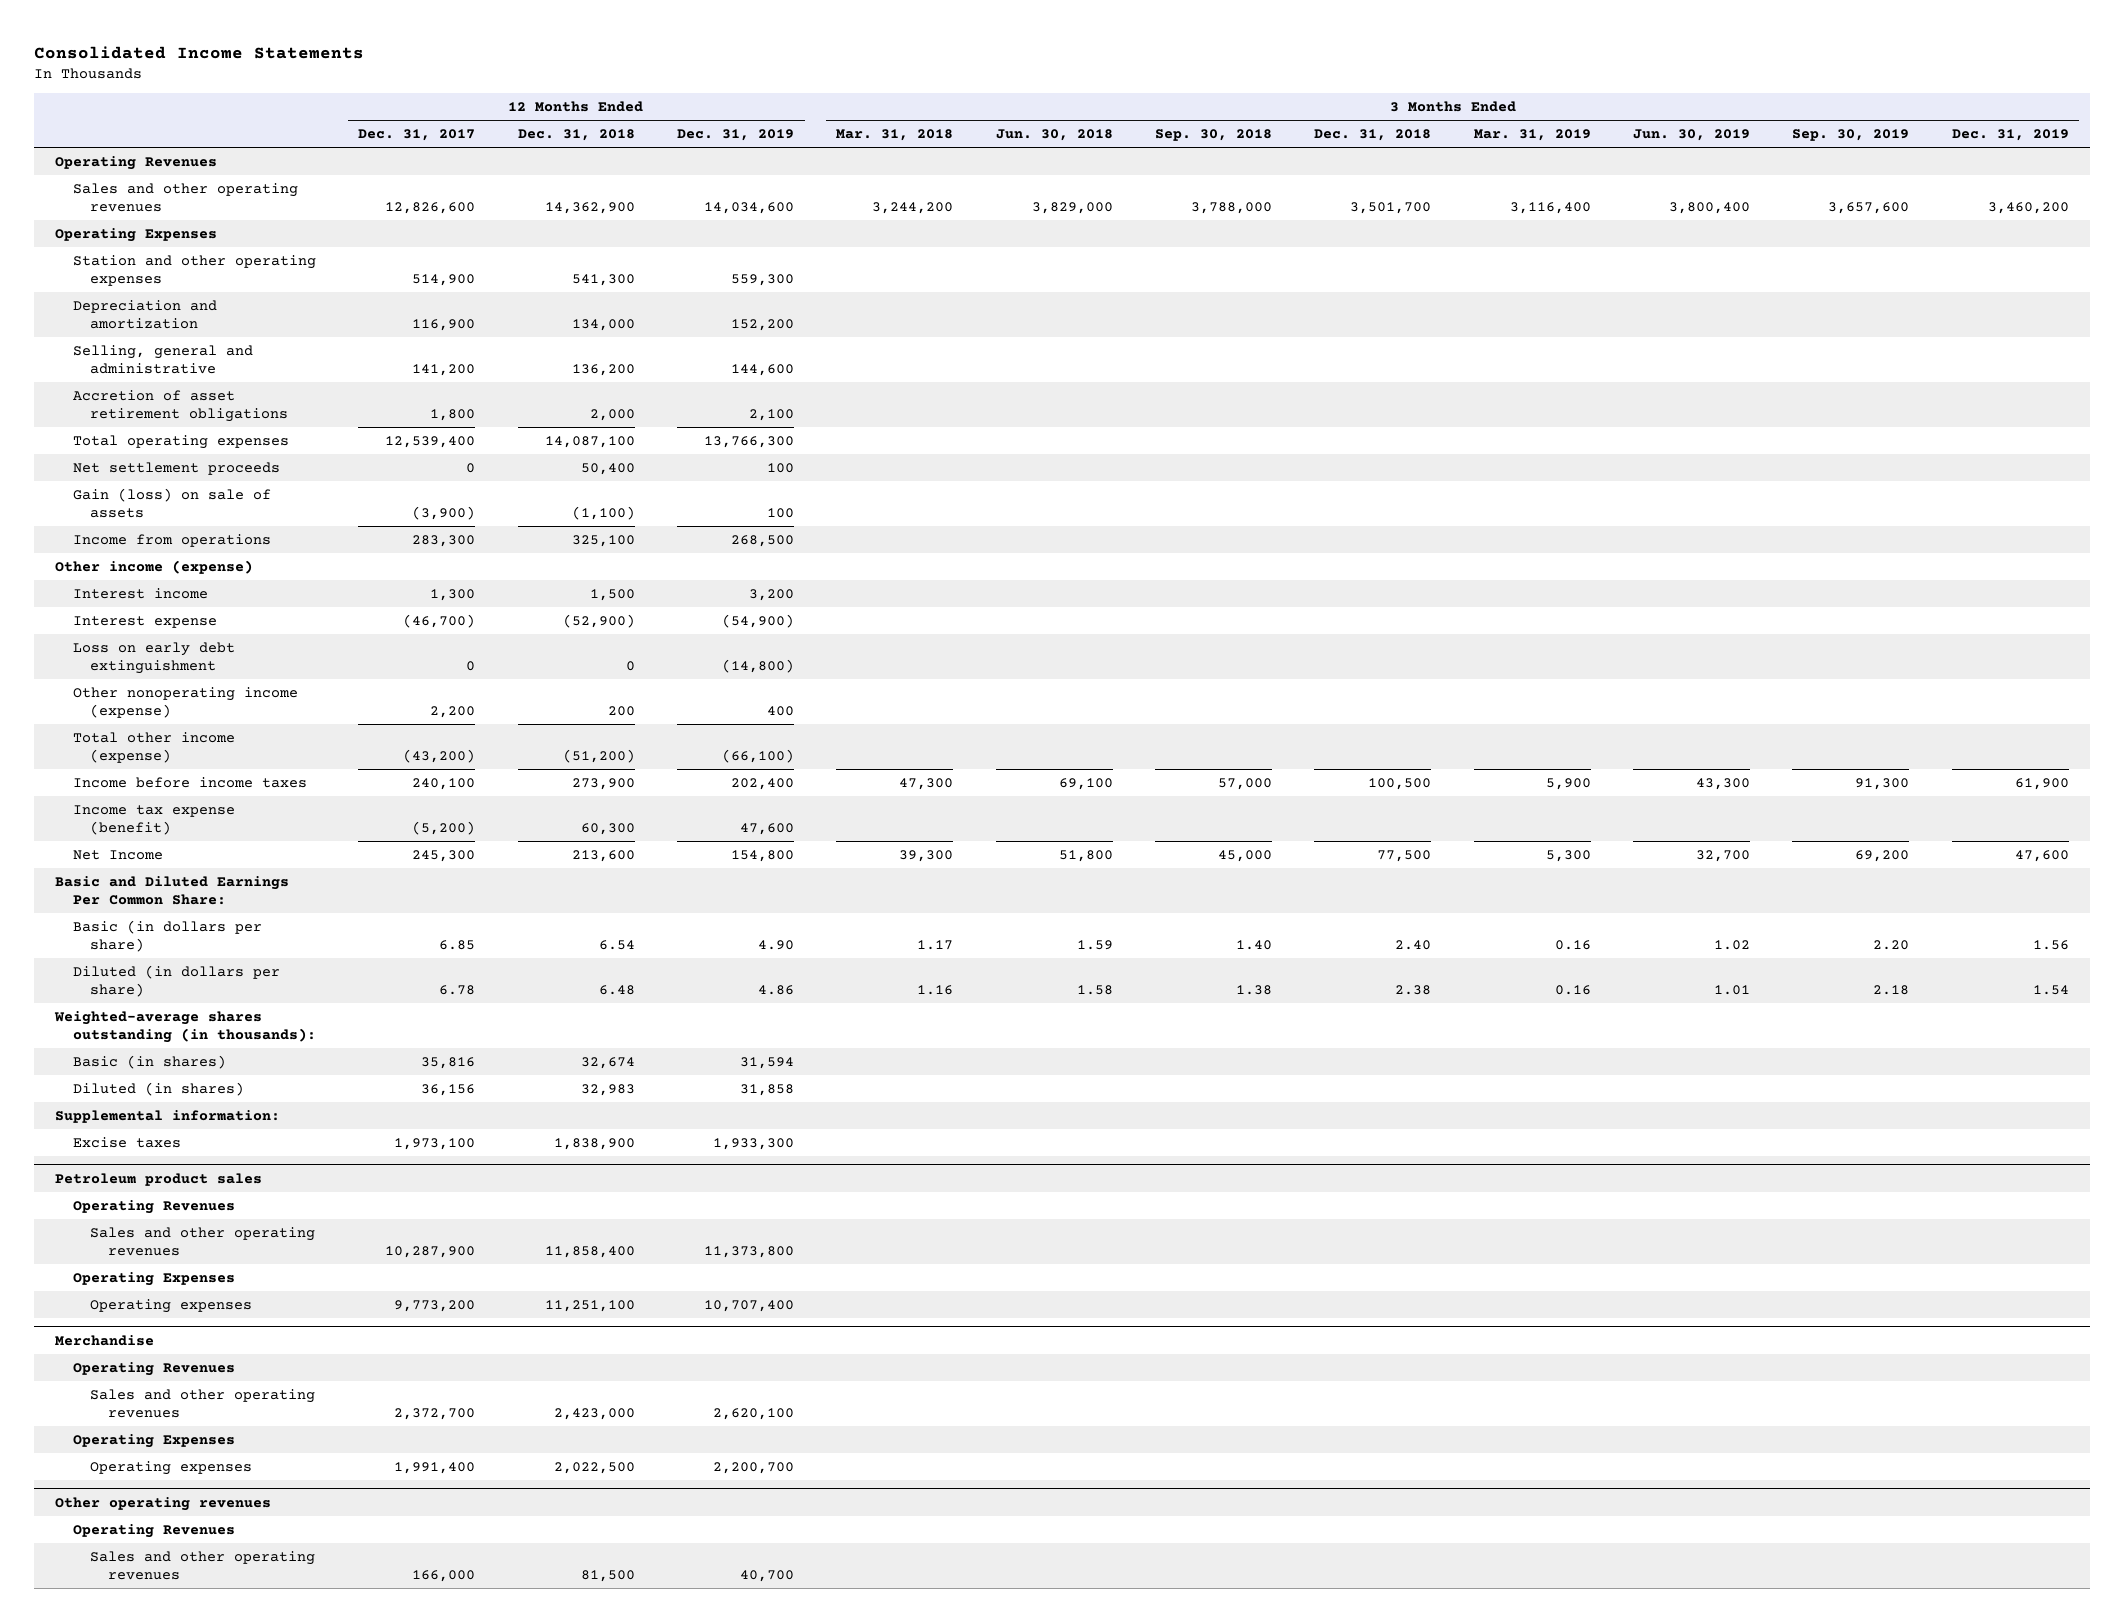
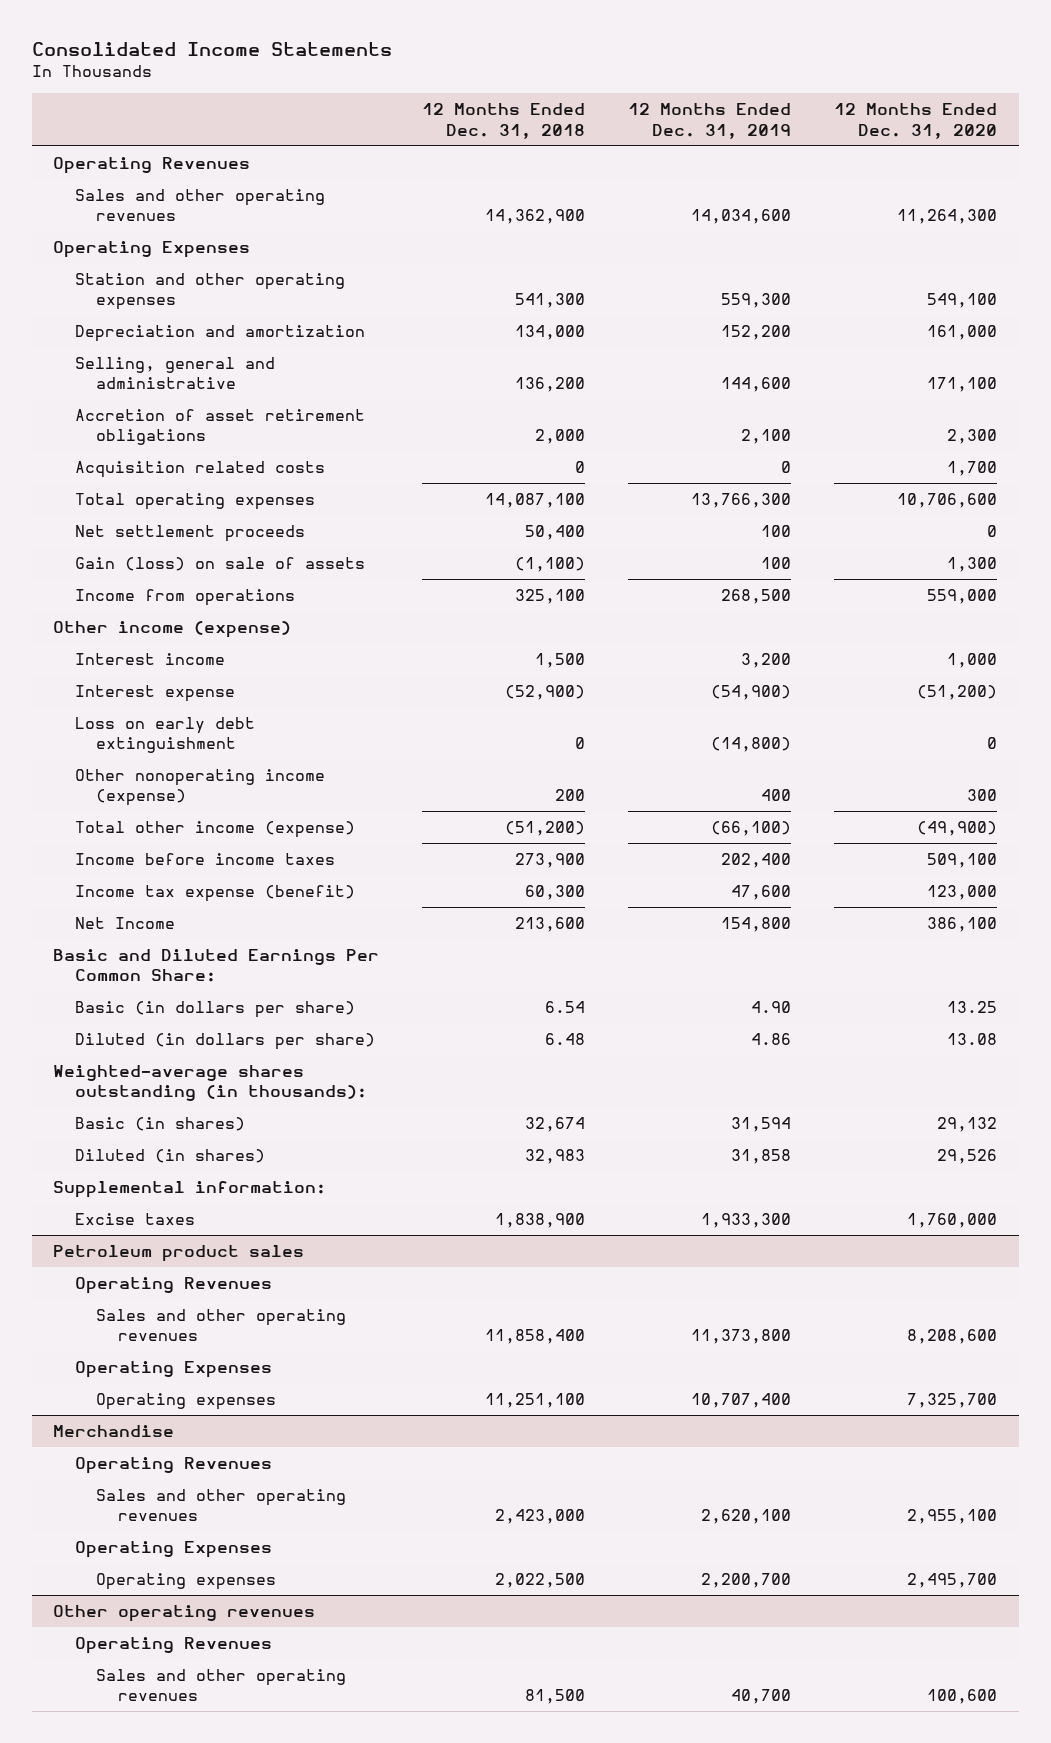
- | 12 Months Ended Dec. 31, 2017 | 12 Months Ended Dec. 31, 2018 | 12 Months Ended Dec. 31, 2019 | 3 Months Ended Mar. 31, 2018 | 3 Months Ended Jun. 30, 2018 | 3 Months Ended Sep. 30, 2018 | 3 Months Ended Dec. 31, 2018 | 3 Months Ended Mar. 31, 2019 | 3 Months Ended Jun. 30, 2019 | 3 Months Ended Sep. 30, 2019 | 3 Months Ended Dec. 31, 2019
+ | 12 Months Ended Dec. 31, 2018 | 12 Months Ended Dec. 31, 2019 | 12 Months Ended Dec. 31, 2020
+ Acquisition related costs | 0 | 0 | 1,700

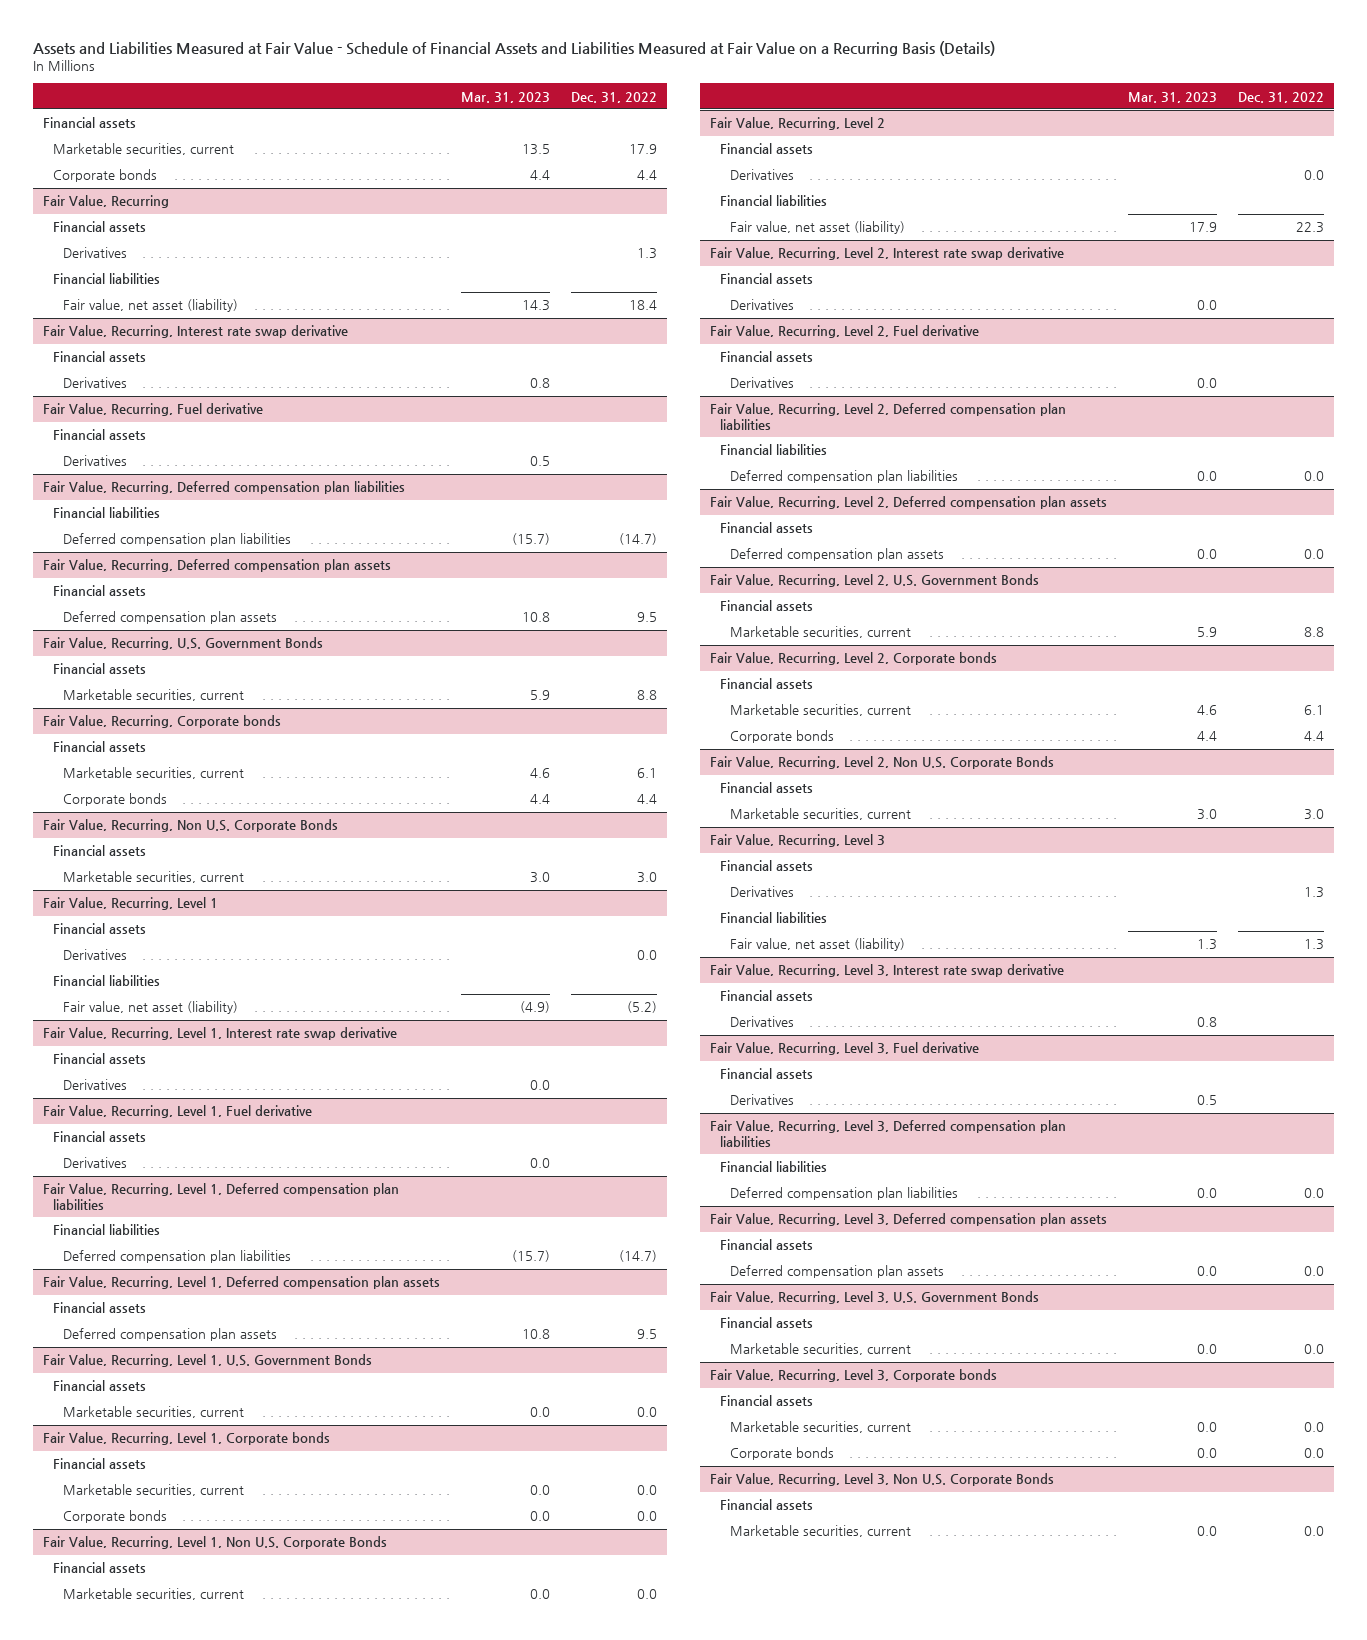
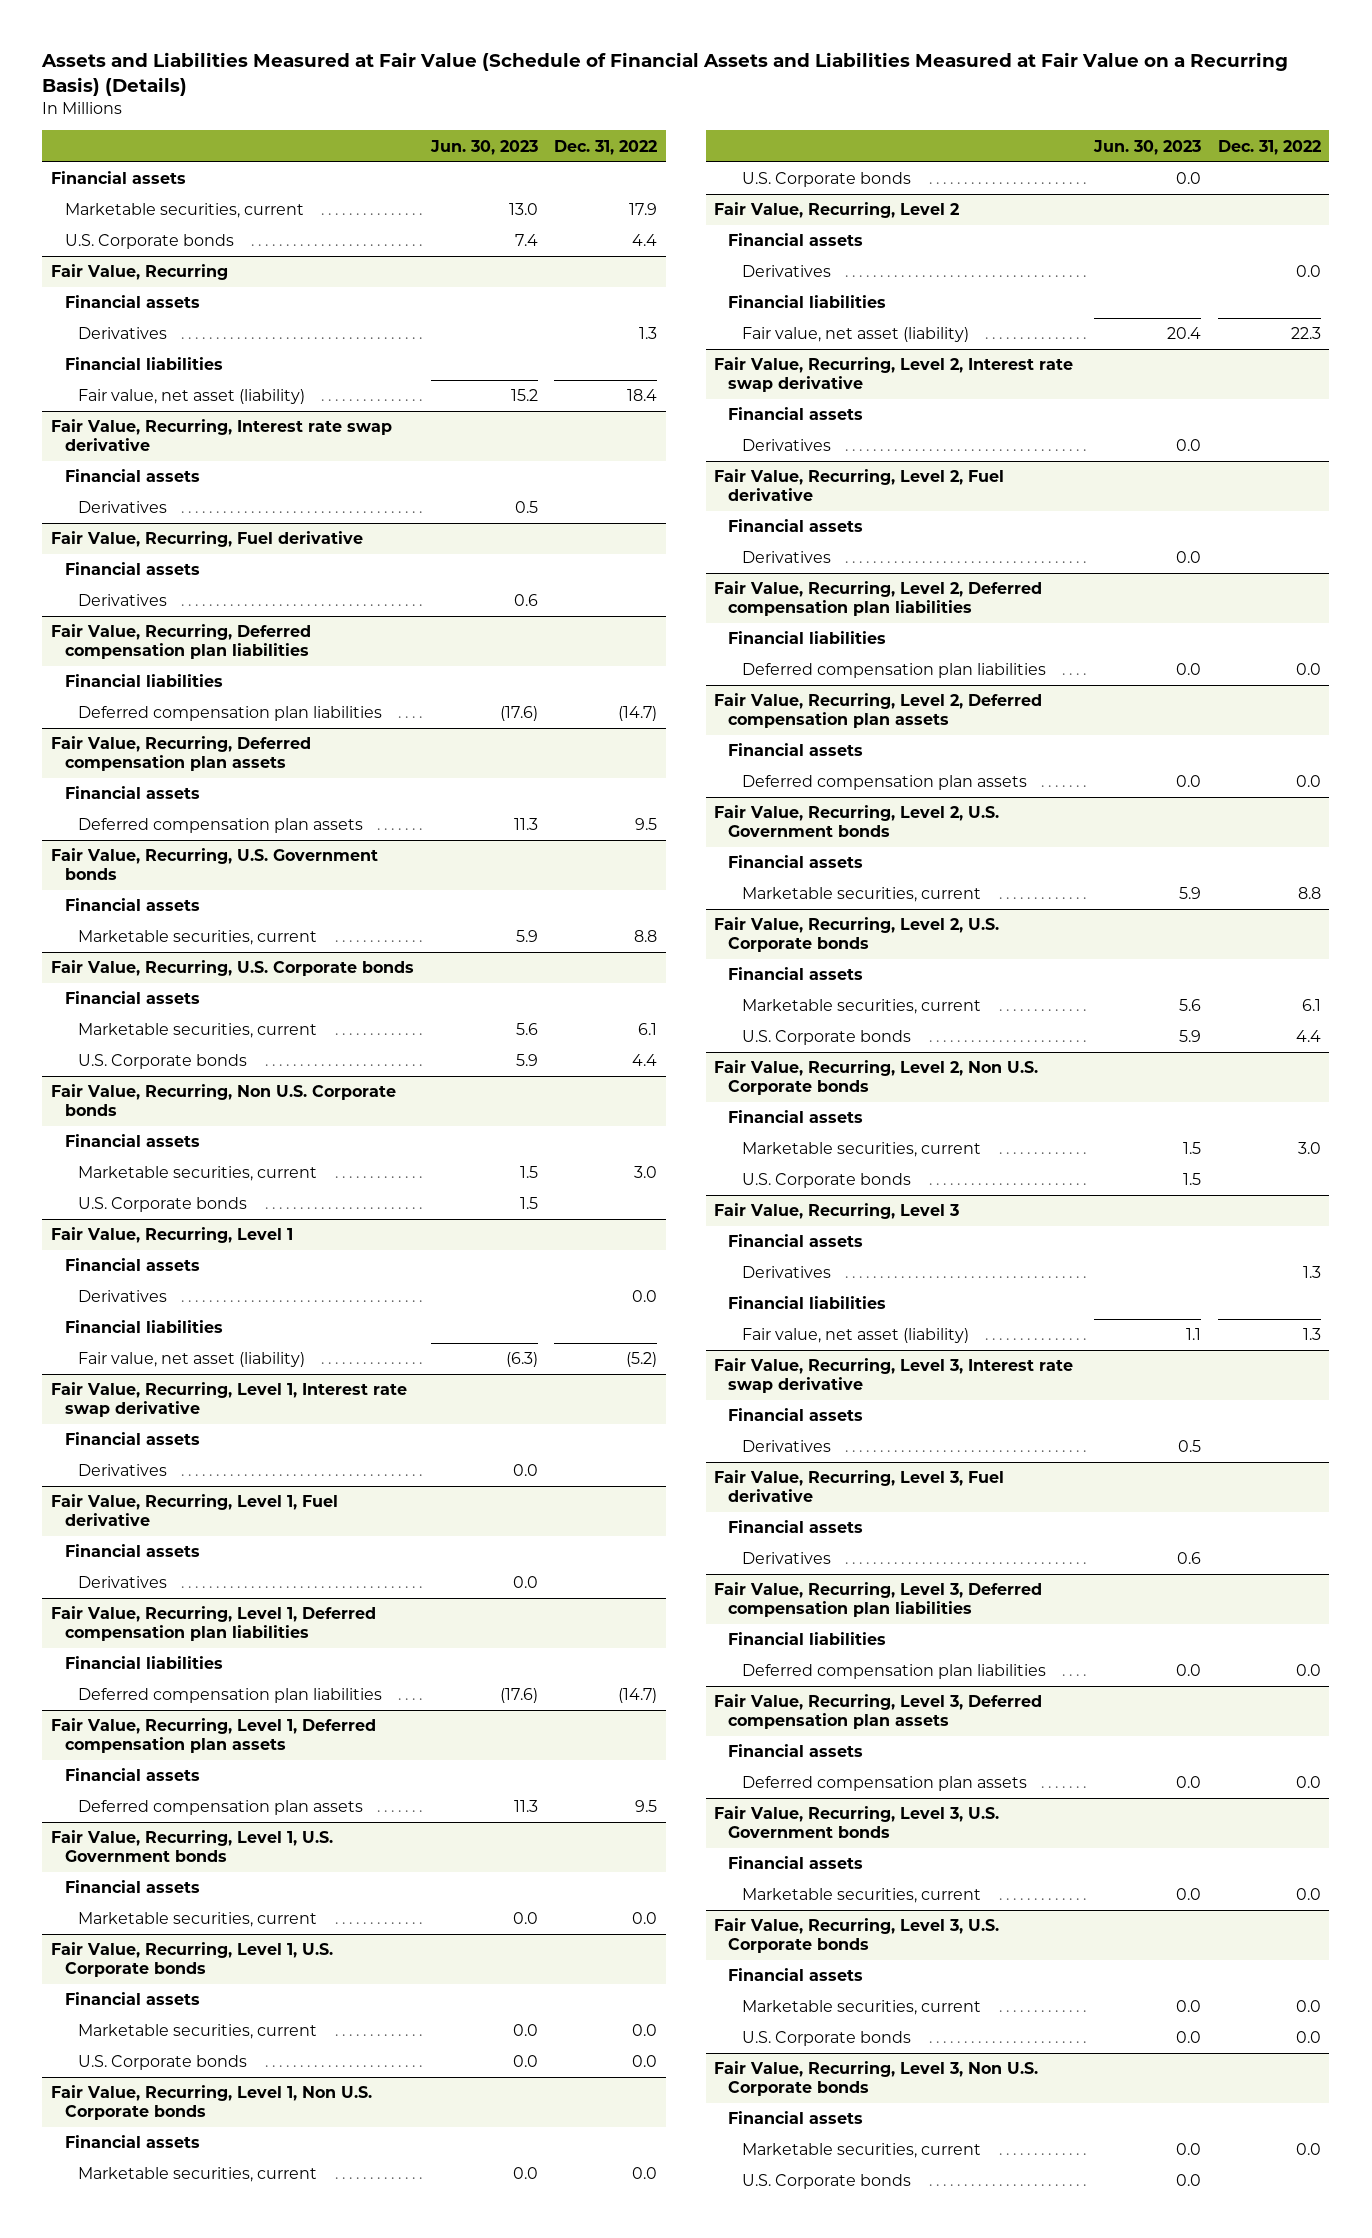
- Assets and Liabilities Measured at Fair Value - Schedule of Financial Assets and Liabilities Measured at Fair Value on a Recurring Basis (Details)
+ Assets and Liabilities Measured at Fair Value (Schedule of Financial Assets and Liabilities Measured at Fair Value on a Recurring Basis) (Details)
- | Mar. 31, 2023 | Dec. 31, 2022
+ | Jun. 30, 2023 | Dec. 31, 2022
- Corporate bonds | 4.4 | 4.4
+ U.S. Corporate bonds | 7.4 | 4.4
- Fair Value, Recurring, U.S. Government Bonds
+ Fair Value, Recurring, U.S. Government bonds
- Fair Value, Recurring, Corporate bonds
+ Fair Value, Recurring, U.S. Corporate bonds
- Corporate bonds | 4.4 | 4.4
- Fair Value, Recurring, Non U.S. Corporate Bonds
+ U.S. Corporate bonds | 5.9 | 4.4
+ Fair Value, Recurring, Non U.S. Corporate bonds
+ U.S. Corporate bonds | 1.5 |
- Fair Value, Recurring, Level 1, U.S. Government Bonds
+ Fair Value, Recurring, Level 1, U.S. Government bonds
- Fair Value, Recurring, Level 1, Corporate bonds
+ Fair Value, Recurring, Level 1, U.S. Corporate bonds
- Corporate bonds | 0.0 | 0.0
- Fair Value, Recurring, Level 1, Non U.S. Corporate Bonds
+ U.S. Corporate bonds | 0.0 | 0.0
+ Fair Value, Recurring, Level 1, Non U.S. Corporate bonds
+ U.S. Corporate bonds | 0.0 |
- Fair Value, Recurring, Level 2, U.S. Government Bonds
+ Fair Value, Recurring, Level 2, U.S. Government bonds
- Fair Value, Recurring, Level 2, Corporate bonds
+ Fair Value, Recurring, Level 2, U.S. Corporate bonds
- Corporate bonds | 4.4 | 4.4
- Fair Value, Recurring, Level 2, Non U.S. Corporate Bonds
+ U.S. Corporate bonds | 5.9 | 4.4
+ Fair Value, Recurring, Level 2, Non U.S. Corporate bonds
+ U.S. Corporate bonds | 1.5 |
- Fair Value, Recurring, Level 3, U.S. Government Bonds
+ Fair Value, Recurring, Level 3, U.S. Government bonds
- Fair Value, Recurring, Level 3, Corporate bonds
+ Fair Value, Recurring, Level 3, U.S. Corporate bonds
- Corporate bonds | 0.0 | 0.0
- Fair Value, Recurring, Level 3, Non U.S. Corporate Bonds
+ U.S. Corporate bonds | 0.0 | 0.0
+ Fair Value, Recurring, Level 3, Non U.S. Corporate bonds
+ U.S. Corporate bonds | 0.0 |

